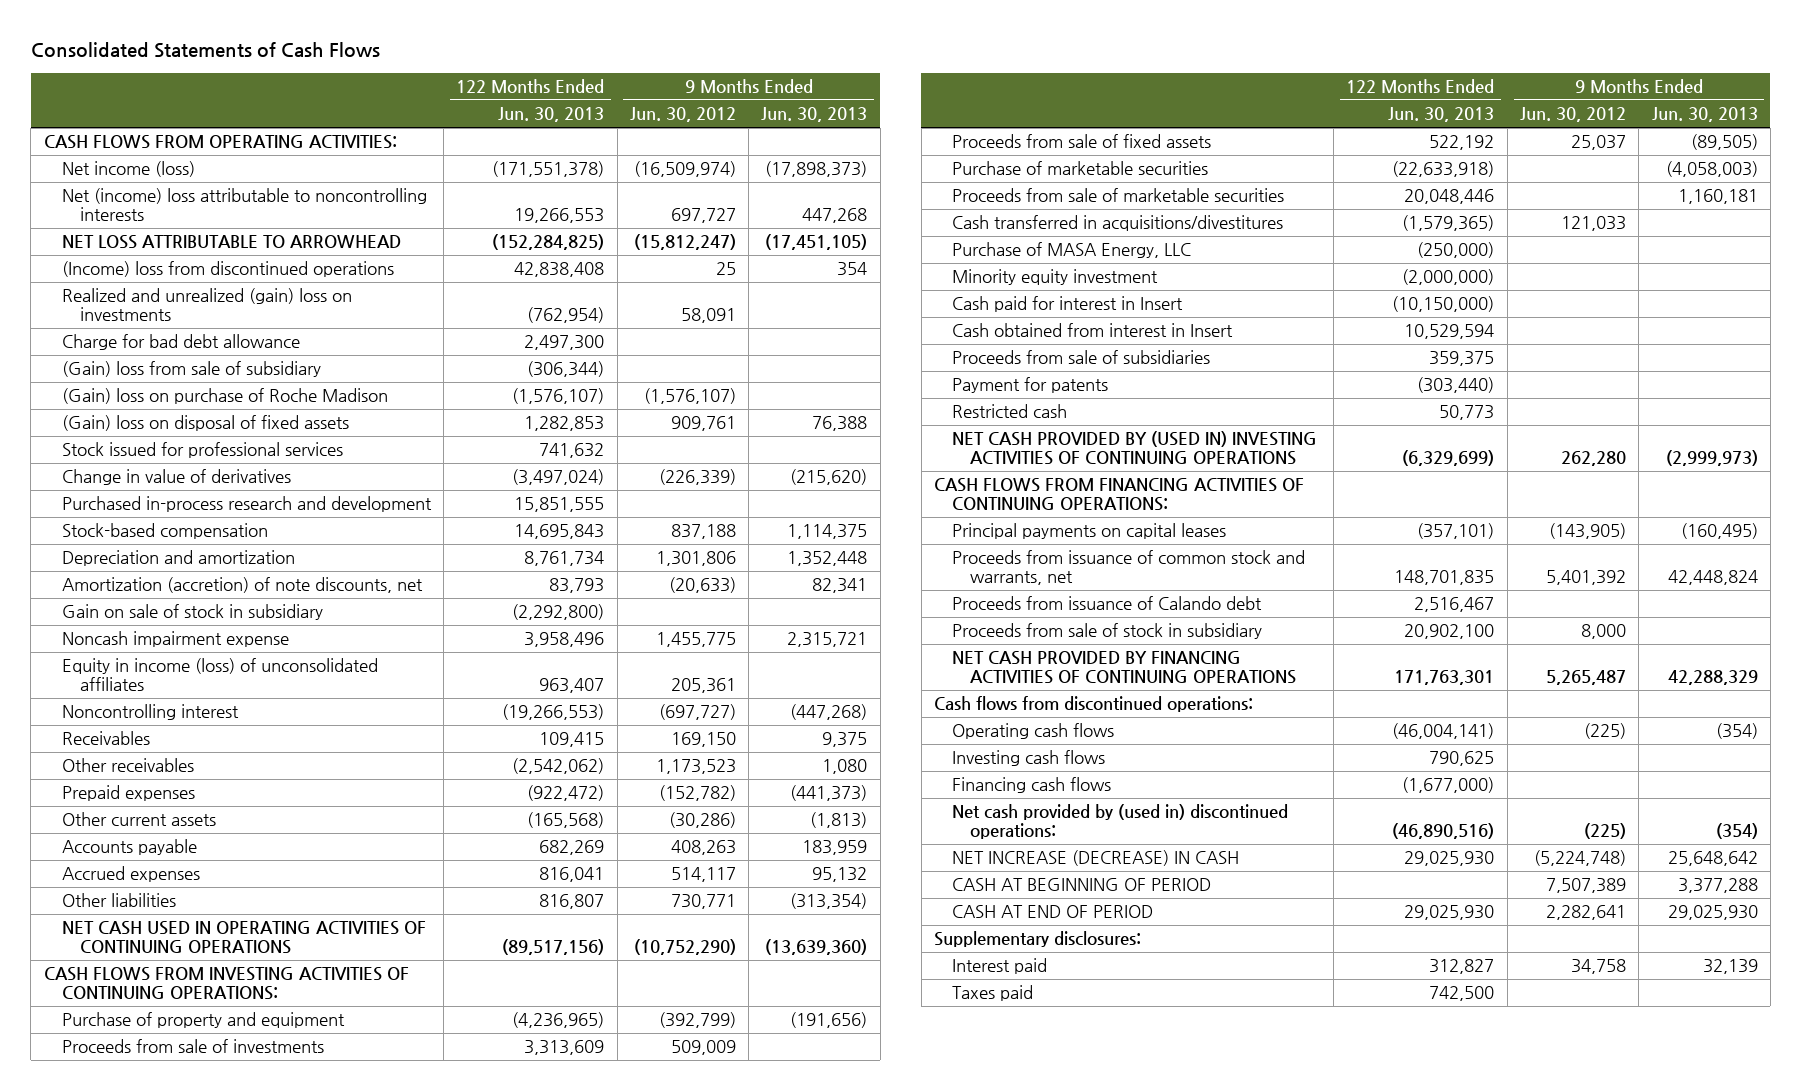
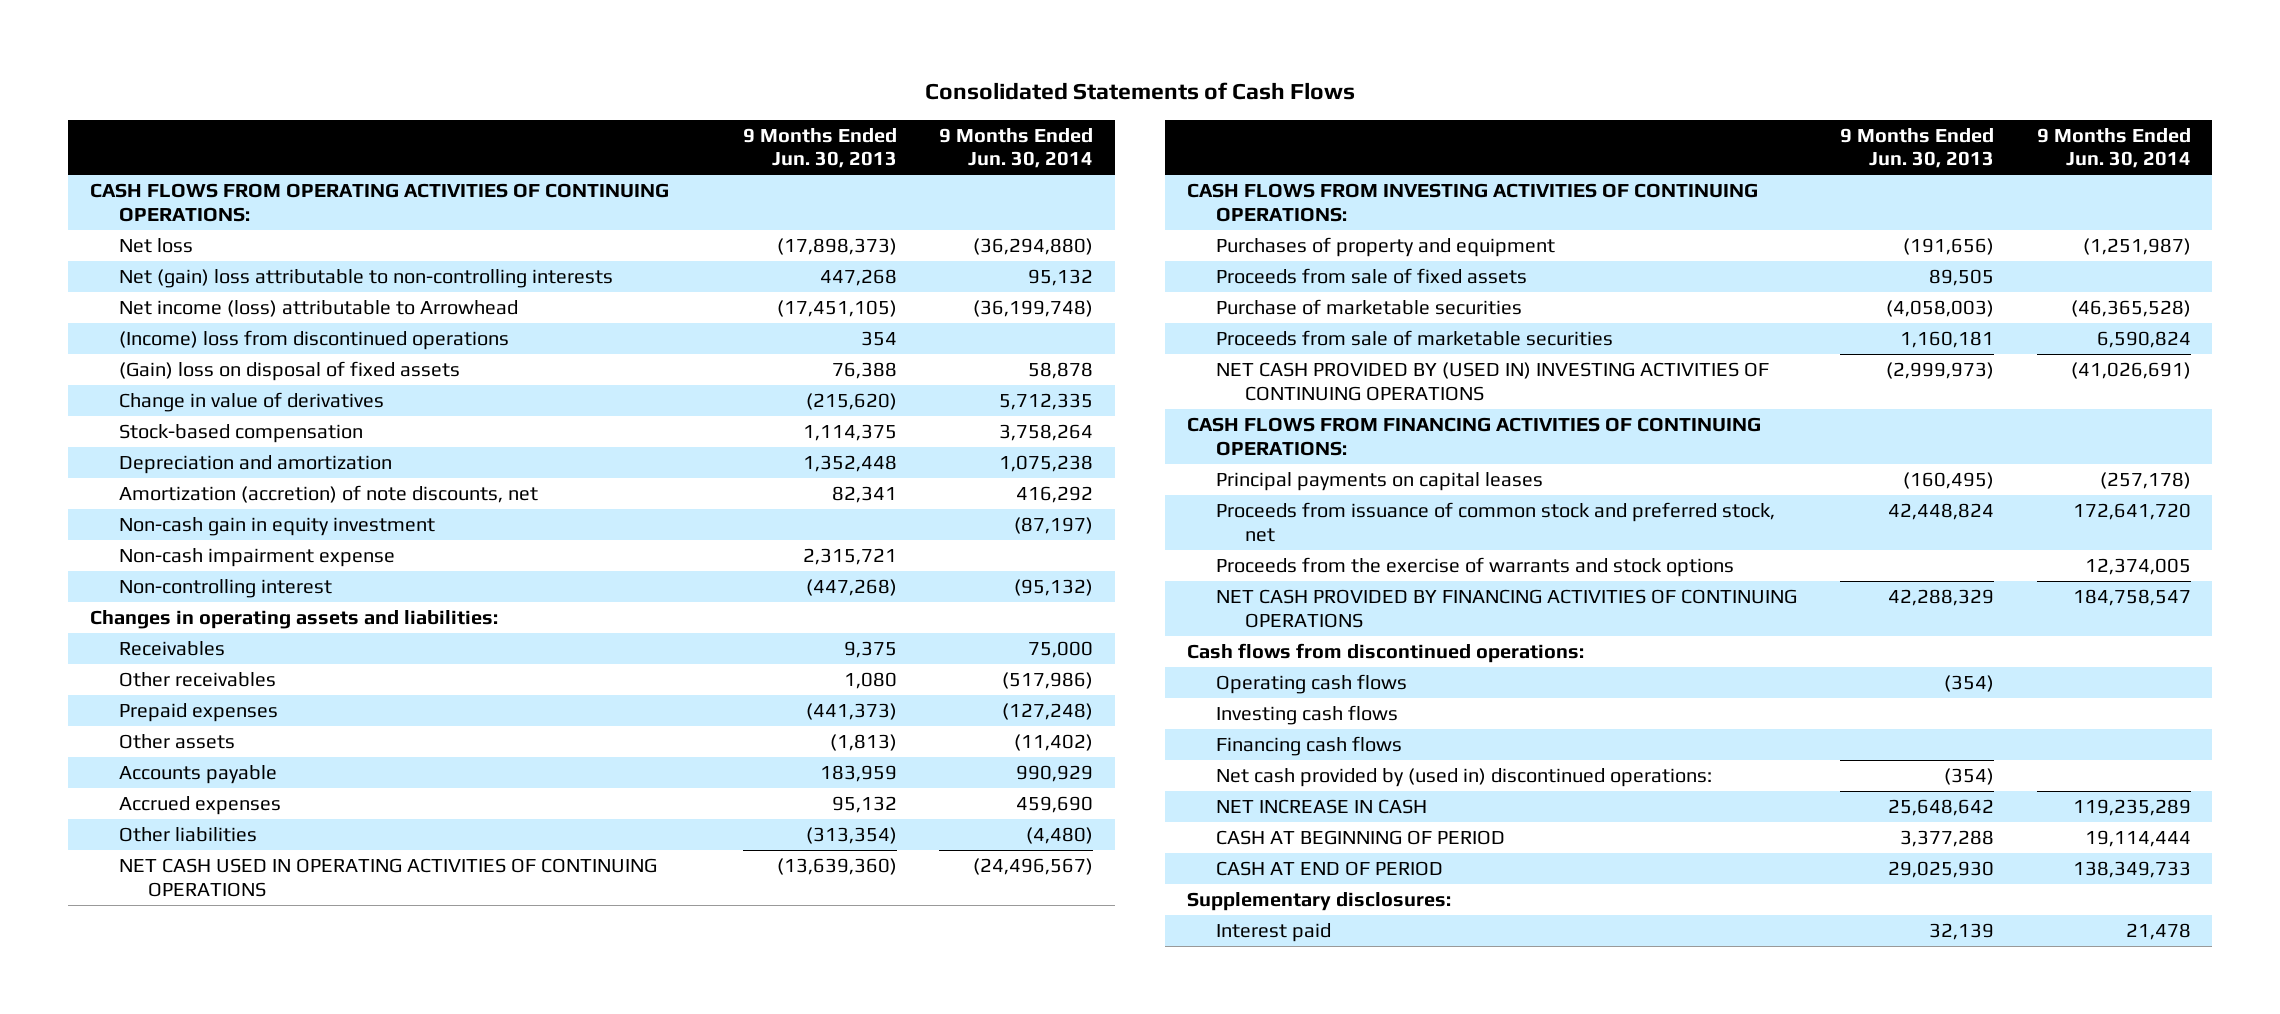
- | 122 Months Ended Jun. 30, 2013 | 9 Months Ended Jun. 30, 2012 | 9 Months Ended Jun. 30, 2013
+ | 9 Months Ended Jun. 30, 2013 | 9 Months Ended Jun. 30, 2014
- CASH FLOWS FROM OPERATING ACTIVITIES:
- Net income (loss) | (171,551,378) | (16,509,974) | (17,898,373)
- Net (income) loss attributable to noncontrolling interests | 19,266,553 | 697,727 | 447,268
- NET LOSS ATTRIBUTABLE TO ARROWHEAD | (152,284,825) | (15,812,247) | (17,451,105)
+ CASH FLOWS FROM OPERATING ACTIVITIES OF CONTINUING OPERATIONS:
+ Net loss | (17,898,373) | (36,294,880)
+ Net (gain) loss attributable to non-controlling interests | 447,268 | 95,132
+ Net income (loss) attributable to Arrowhead | (17,451,105) | (36,199,748)
- Realized and unrealized (gain) loss on investments | (762,954) | 58,091 |
- Charge for bad debt allowance | 2,497,300 | |
- (Gain) loss from sale of subsidiary | (306,344) | |
- (Gain) loss on purchase of Roche Madison | (1,576,107) | (1,576,107) |
- Stock issued for professional services | 741,632 | |
- Purchased in-process research and development | 15,851,555 | |
- Gain on sale of stock in subsidiary | (2,292,800) | |
- Noncash impairment expense | 3,958,496 | 1,455,775 | 2,315,721
- Equity in income (loss) of unconsolidated affiliates | 963,407 | 205,361 |
- Noncontrolling interest | (19,266,553) | (697,727) | (447,268)
+ Non-cash gain in equity investment | | (87,197)
+ Non-cash impairment expense | 2,315,721 |
+ Non-controlling interest | (447,268) | (95,132)
+ Changes in operating assets and liabilities:
- Other current assets | (165,568) | (30,286) | (1,813)
+ Other assets | (1,813) | (11,402)
- Purchase of property and equipment | (4,236,965) | (392,799) | (191,656)
- Proceeds from sale of investments | 3,313,609 | 509,009 |
- Proceeds from sale of fixed assets | 522,192 | 25,037 | (89,505)
+ Purchases of property and equipment | (191,656) | (1,251,987)
+ Proceeds from sale of fixed assets | 89,505 |
- Cash transferred in acquisitions/divestitures | (1,579,365) | 121,033 |
- Purchase of MASA Energy, LLC | (250,000) | |
- Minority equity investment | (2,000,000) | |
- Cash paid for interest in Insert | (10,150,000) | |
- Cash obtained from interest in Insert | 10,529,594 | |
- Proceeds from sale of subsidiaries | 359,375 | |
- Payment for patents | (303,440) | |
- Restricted cash | 50,773 | |
- Proceeds from issuance of common stock and warrants, net | 148,701,835 | 5,401,392 | 42,448,824
- Proceeds from issuance of Calando debt | 2,516,467 | |
- Proceeds from sale of stock in subsidiary | 20,902,100 | 8,000 |
+ Proceeds from issuance of common stock and preferred stock, net | 42,448,824 | 172,641,720
+ Proceeds from the exercise of warrants and stock options | | 12,374,005
- NET INCREASE (DECREASE) IN CASH | 29,025,930 | (5,224,748) | 25,648,642
+ NET INCREASE IN CASH | 25,648,642 | 119,235,289
- Taxes paid | 742,500 | |

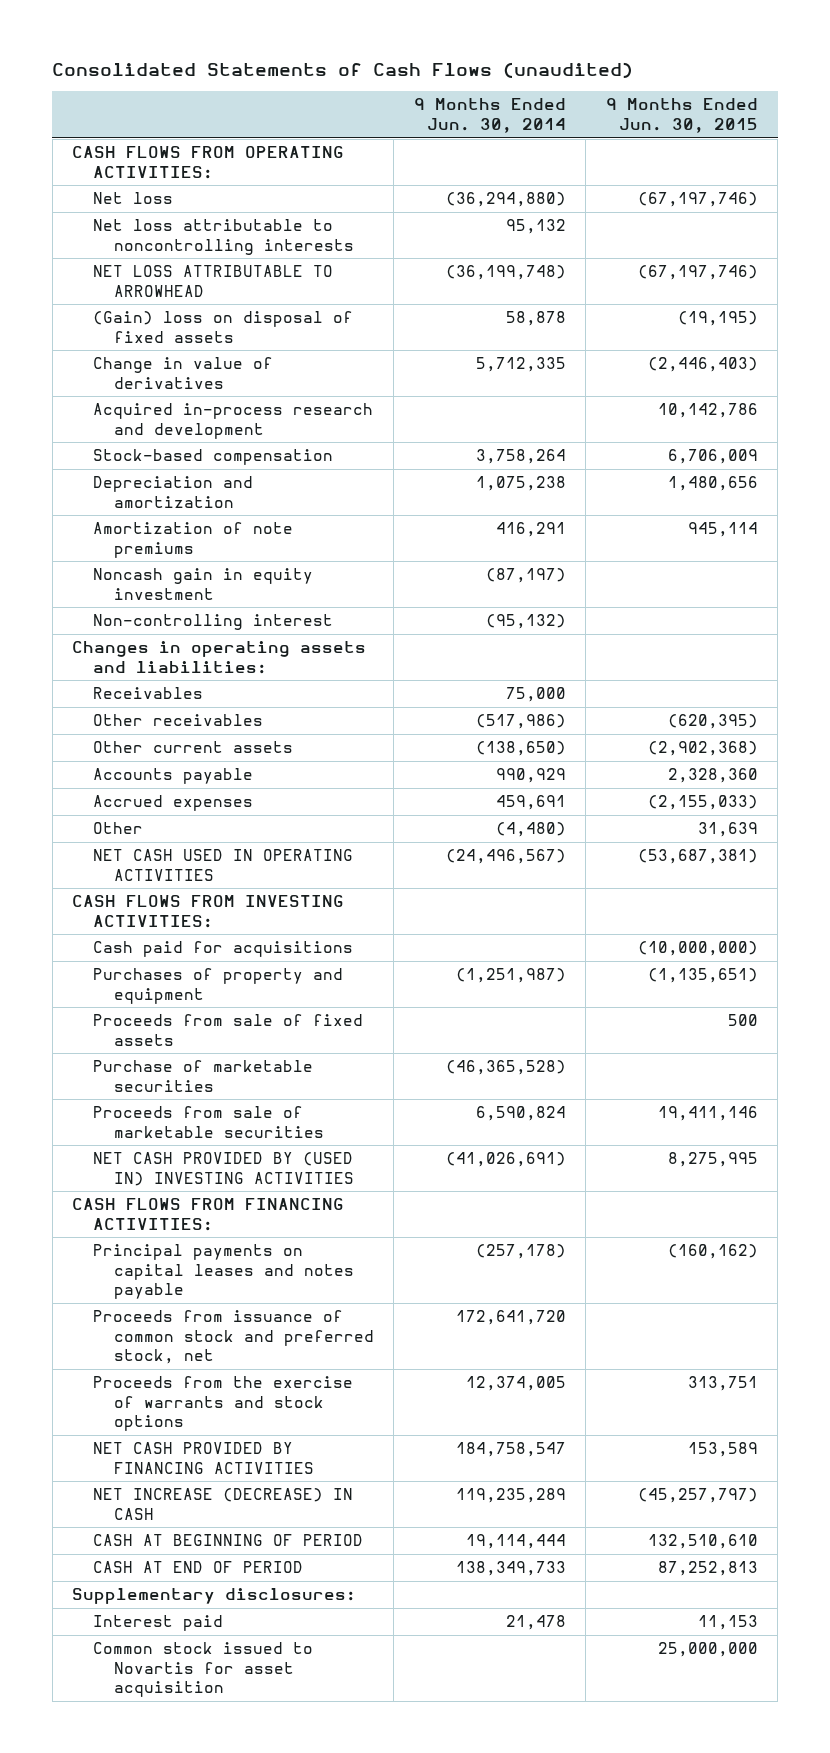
- Consolidated Statements of Cash Flows
+ Consolidated Statements of Cash Flows (unaudited)
- | 9 Months Ended Jun. 30, 2013 | 9 Months Ended Jun. 30, 2014
+ | 9 Months Ended Jun. 30, 2014 | 9 Months Ended Jun. 30, 2015
- CASH FLOWS FROM OPERATING ACTIVITIES OF CONTINUING OPERATIONS:
+ CASH FLOWS FROM OPERATING ACTIVITIES:
- Net (gain) loss attributable to non-controlling interests | 447,268 | 95,132
- Net income (loss) attributable to Arrowhead | (17,451,105) | (36,199,748)
- (Income) loss from discontinued operations | 354 |
+ Net loss attributable to noncontrolling interests | 95,132 |
+ NET LOSS ATTRIBUTABLE TO ARROWHEAD | (36,199,748) | (67,197,746)
+ Acquired in-process research and development | | 10,142,786
- Amortization (accretion) of note discounts, net | 82,341 | 416,292
- Non-cash gain in equity investment | | (87,197)
- Non-cash impairment expense | 2,315,721 |
+ Amortization of note premiums | 416,291 | 945,114
+ Noncash gain in equity investment | (87,197) |
- Prepaid expenses | (441,373) | (127,248)
- Other assets | (1,813) | (11,402)
+ Other current assets | (138,650) | (2,902,368)
- Accrued expenses | 95,132 | 459,690
- Other liabilities | (313,354) | (4,480)
- NET CASH USED IN OPERATING ACTIVITIES OF CONTINUING OPERATIONS | (13,639,360) | (24,496,567)
- CASH FLOWS FROM INVESTING ACTIVITIES OF CONTINUING OPERATIONS:
+ Accrued expenses | 459,691 | (2,155,033)
+ Other | (4,480) | 31,639
+ NET CASH USED IN OPERATING ACTIVITIES | (24,496,567) | (53,687,381)
+ CASH FLOWS FROM INVESTING ACTIVITIES:
+ Cash paid for acquisitions | | (10,000,000)
- NET CASH PROVIDED BY (USED IN) INVESTING ACTIVITIES OF CONTINUING OPERATIONS | (2,999,973) | (41,026,691)
- CASH FLOWS FROM FINANCING ACTIVITIES OF CONTINUING OPERATIONS:
- Principal payments on capital leases | (160,495) | (257,178)
+ NET CASH PROVIDED BY (USED IN) INVESTING ACTIVITIES | (41,026,691) | 8,275,995
+ CASH FLOWS FROM FINANCING ACTIVITIES:
+ Principal payments on capital leases and notes payable | (257,178) | (160,162)
- NET CASH PROVIDED BY FINANCING ACTIVITIES OF CONTINUING OPERATIONS | 42,288,329 | 184,758,547
- Cash flows from discontinued operations:
- Operating cash flows | (354) |
- Investing cash flows
- Financing cash flows
- Net cash provided by (used in) discontinued operations: | (354) |
- NET INCREASE IN CASH | 25,648,642 | 119,235,289
+ NET CASH PROVIDED BY FINANCING ACTIVITIES | 184,758,547 | 153,589
+ NET INCREASE (DECREASE) IN CASH | 119,235,289 | (45,257,797)
+ Common stock issued to Novartis for asset acquisition | | 25,000,000

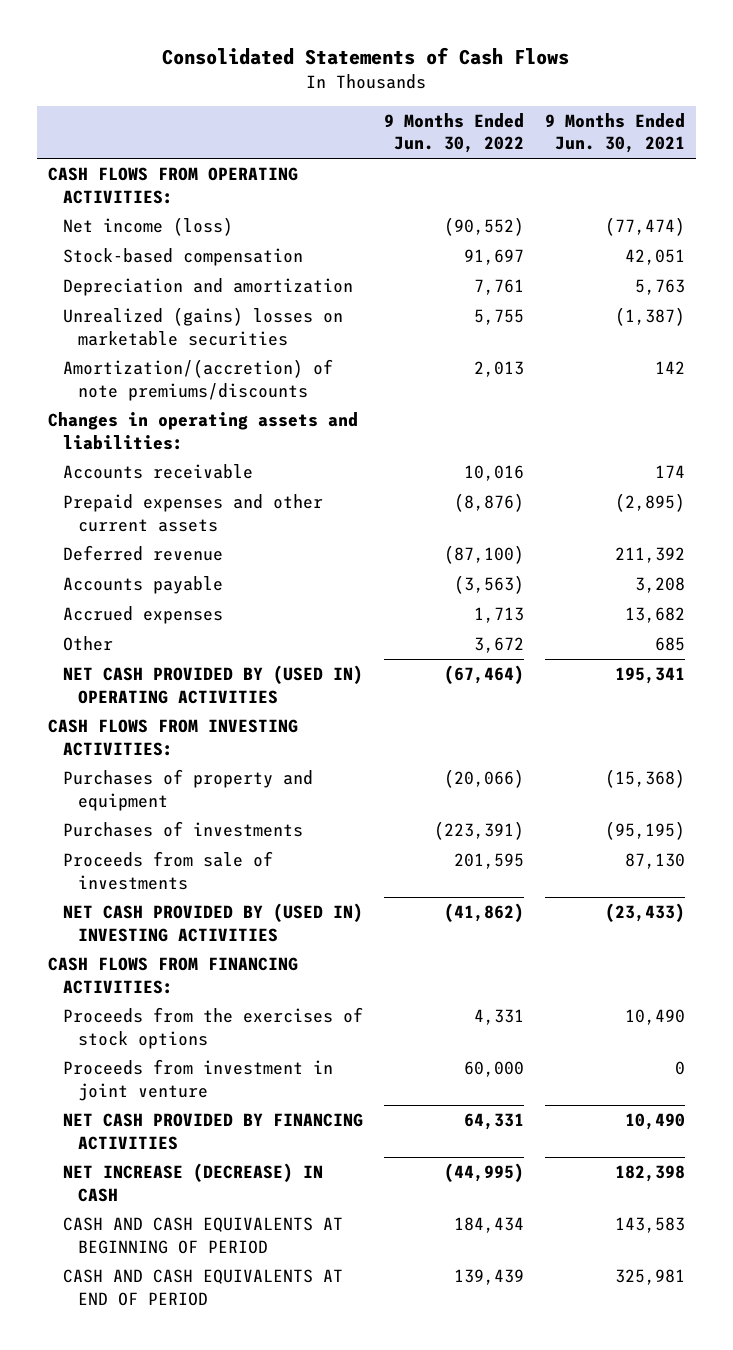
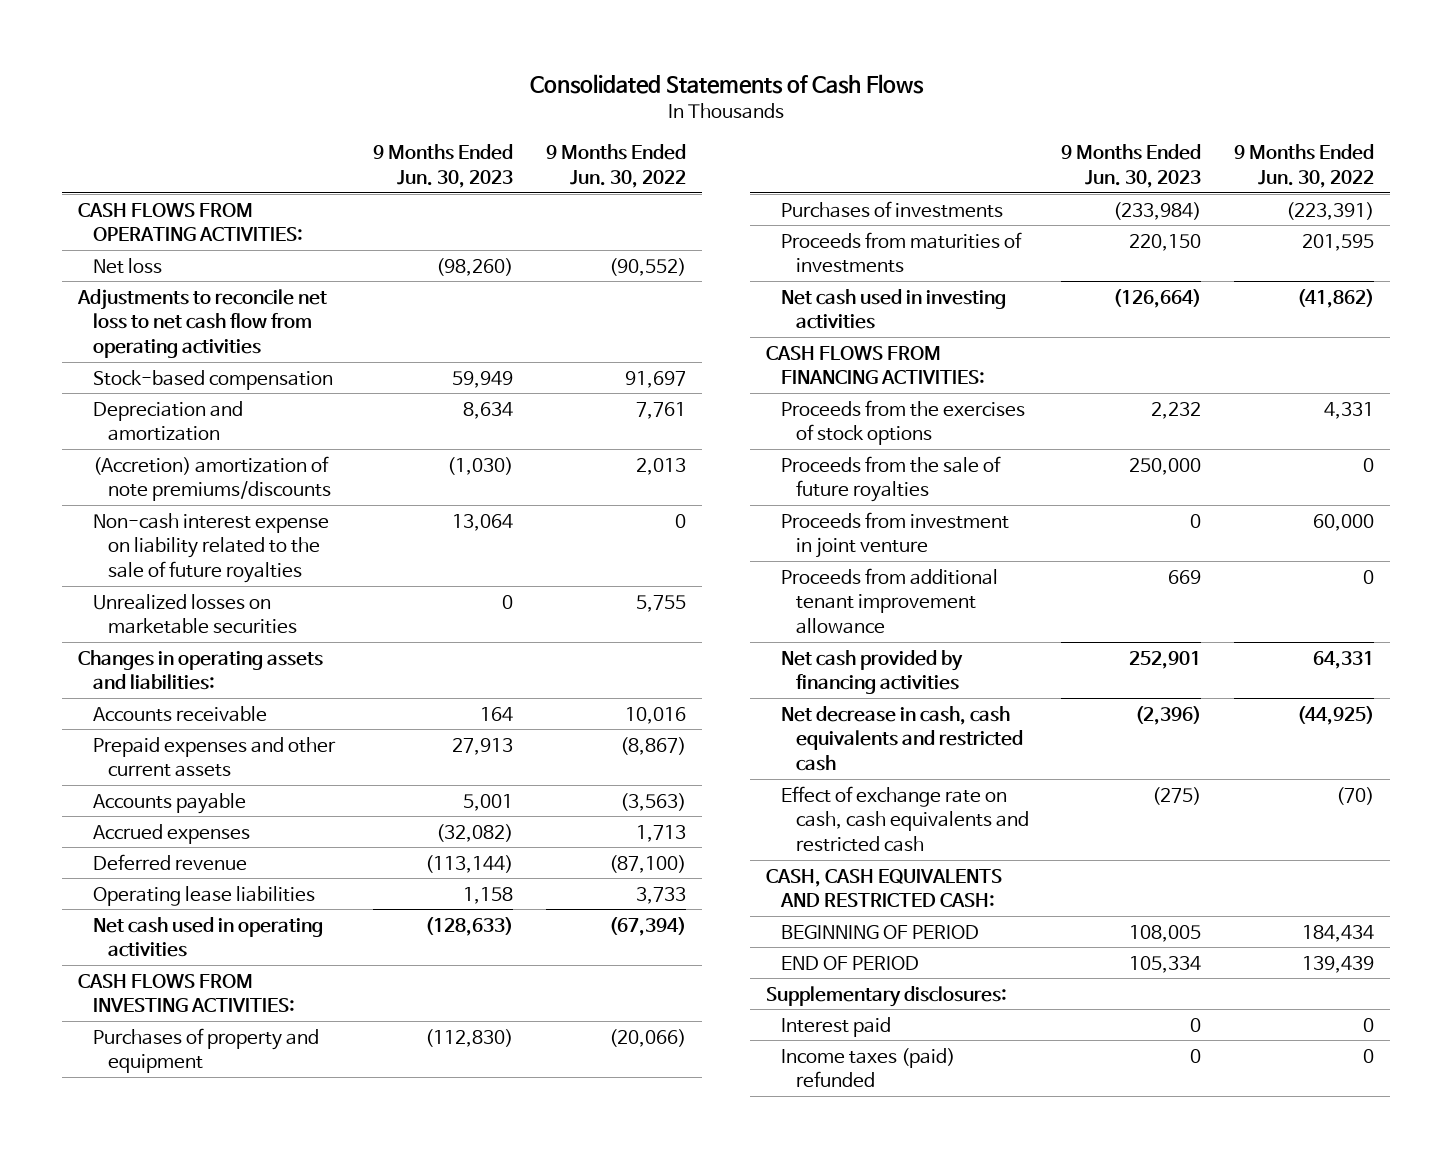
- | 9 Months Ended Jun. 30, 2022 | 9 Months Ended Jun. 30, 2021
+ | 9 Months Ended Jun. 30, 2023 | 9 Months Ended Jun. 30, 2022
- Net income (loss) | (90,552) | (77,474)
+ Net loss | (98,260) | (90,552)
+ Adjustments to reconcile net loss to net cash flow from operating activities
- Unrealized (gains) losses on marketable securities | 5,755 | (1,387)
- Amortization/(accretion) of note premiums/discounts | 2,013 | 142
+ (Accretion) amortization of note premiums/discounts | (1,030) | 2,013
+ Non-cash interest expense on liability related to the sale of future royalties | 13,064 | 0
+ Unrealized losses on marketable securities | 0 | 5,755
- Prepaid expenses and other current assets | (8,876) | (2,895)
+ Prepaid expenses and other current assets | 27,913 | (8,867)
- Other | 3,672 | 685
- NET CASH PROVIDED BY (USED IN) OPERATING ACTIVITIES | (67,464) | 195,341
moved down: Deferred revenue | (113,144) | (87,100)
+ Operating lease liabilities | 1,158 | 3,733
+ Net cash used in operating activities | (128,633) | (67,394)
- Proceeds from sale of investments | 201,595 | 87,130
- NET CASH PROVIDED BY (USED IN) INVESTING ACTIVITIES | (41,862) | (23,433)
+ Proceeds from maturities of investments | 220,150 | 201,595
+ Net cash used in investing activities | (126,664) | (41,862)
+ Proceeds from the sale of future royalties | 250,000 | 0
- NET CASH PROVIDED BY FINANCING ACTIVITIES | 64,331 | 10,490
- NET INCREASE (DECREASE) IN CASH | (44,995) | 182,398
- CASH AND CASH EQUIVALENTS AT BEGINNING OF PERIOD | 184,434 | 143,583
- CASH AND CASH EQUIVALENTS AT END OF PERIOD | 139,439 | 325,981
+ Proceeds from additional tenant improvement allowance | 669 | 0
+ Net cash provided by financing activities | 252,901 | 64,331
+ Net decrease in cash, cash equivalents and restricted cash | (2,396) | (44,925)
+ Effect of exchange rate on cash, cash equivalents and restricted cash | (275) | (70)
+ CASH, CASH EQUIVALENTS AND RESTRICTED CASH:
+ BEGINNING OF PERIOD | 108,005 | 184,434
+ END OF PERIOD | 105,334 | 139,439
+ Supplementary disclosures:
+ Interest paid | 0 | 0
+ Income taxes (paid) refunded | 0 | 0

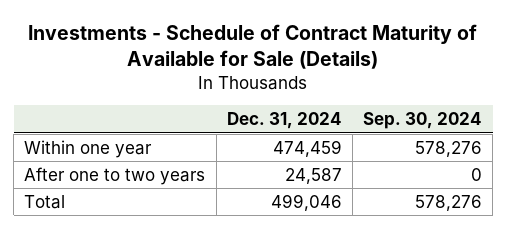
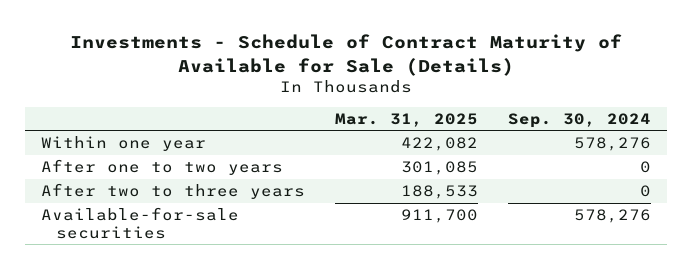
- | Dec. 31, 2024 | Sep. 30, 2024
+ | Mar. 31, 2025 | Sep. 30, 2024
- Total | 499,046 | 578,276
+ After two to three years | 188,533 | 0
+ Available-for-sale securities | 911,700 | 578,276

